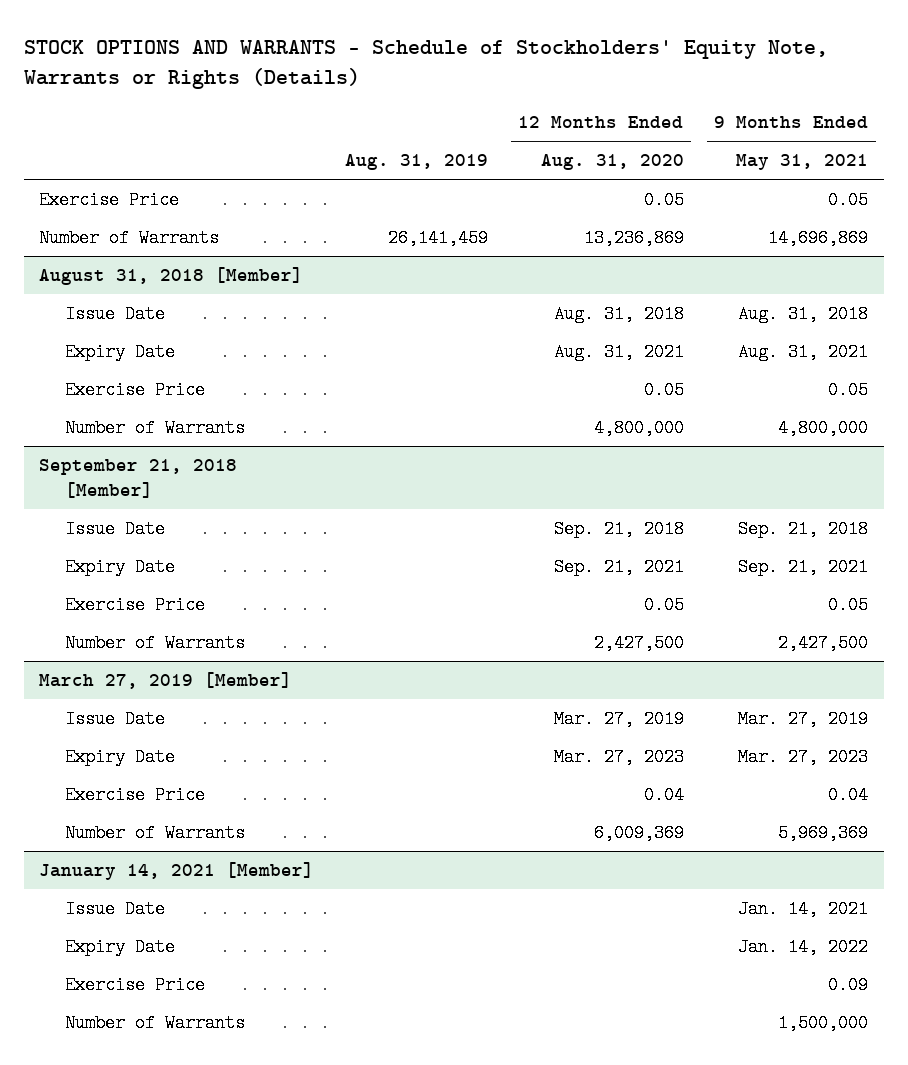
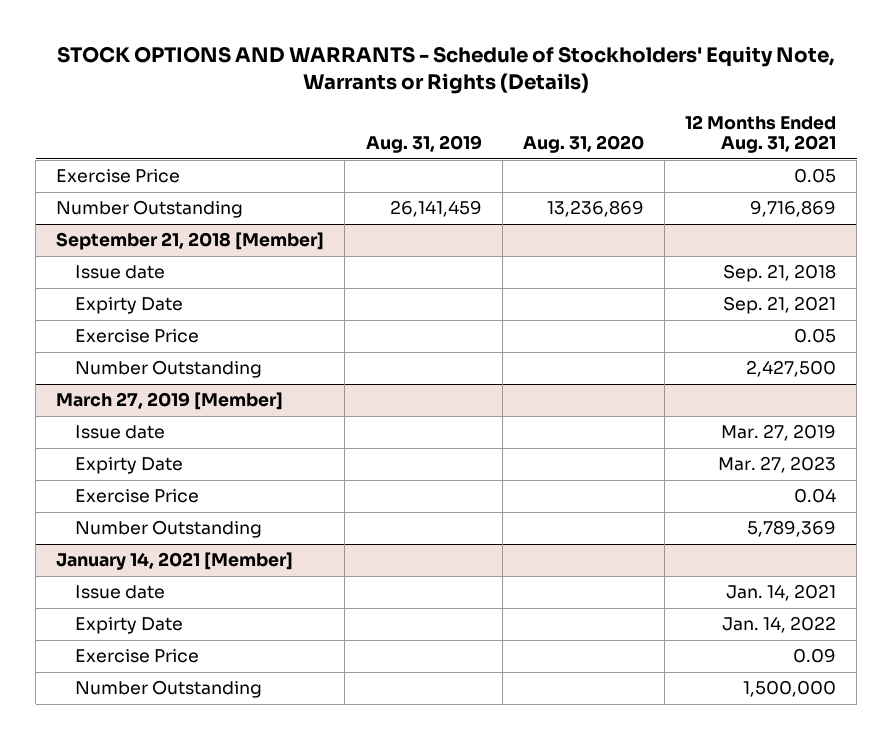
- | Aug. 31, 2019 | 12 Months Ended Aug. 31, 2020 | 9 Months Ended May 31, 2021
+ | Aug. 31, 2019 | Aug. 31, 2020 | 12 Months Ended Aug. 31, 2021
- Number of Warrants | 26,141,459 | 13,236,869 | 14,696,869
- August 31, 2018 [Member]
- Issue Date | | Aug. 31, 2018 | Aug. 31, 2018
- Expiry Date | | Aug. 31, 2021 | Aug. 31, 2021
- Exercise Price | | 0.05 | 0.05
- Number of Warrants | | 4,800,000 | 4,800,000
+ Number Outstanding | 26,141,459 | 13,236,869 | 9,716,869
@ September 21, 2018 [Member]
- Issue Date | | Sep. 21, 2018 | Sep. 21, 2018
- Expiry Date | | Sep. 21, 2021 | Sep. 21, 2021
+ Issue date | | | Sep. 21, 2018
+ Expirty Date | | | Sep. 21, 2021
- Number of Warrants | | 2,427,500 | 2,427,500
+ Number Outstanding | | | 2,427,500
@ March 27, 2019 [Member]
- Issue Date | | Mar. 27, 2019 | Mar. 27, 2019
- Expiry Date | | Mar. 27, 2023 | Mar. 27, 2023
+ Issue date | | | Mar. 27, 2019
+ Expirty Date | | | Mar. 27, 2023
- Number of Warrants | | 6,009,369 | 5,969,369
+ Number Outstanding | | | 5,789,369
@ January 14, 2021 [Member]
- Issue Date | | | Jan. 14, 2021
- Expiry Date | | | Jan. 14, 2022
+ Issue date | | | Jan. 14, 2021
+ Expirty Date | | | Jan. 14, 2022
- Number of Warrants | | | 1,500,000
+ Number Outstanding | | | 1,500,000

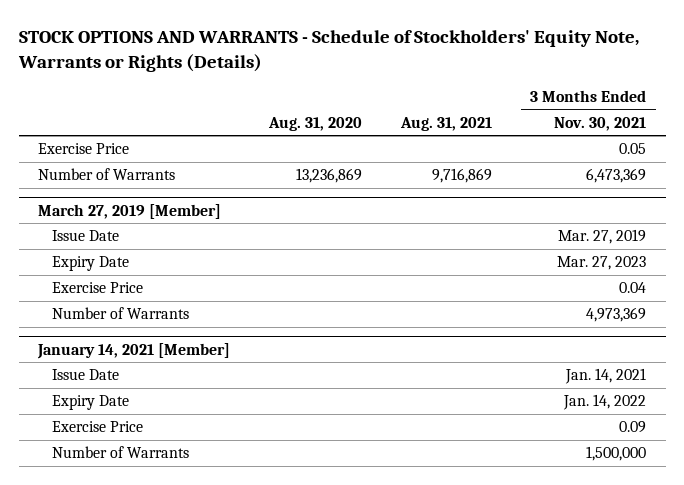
- | Aug. 31, 2019 | Aug. 31, 2020 | 12 Months Ended Aug. 31, 2021
+ | Aug. 31, 2020 | Aug. 31, 2021 | 3 Months Ended Nov. 30, 2021
- Number Outstanding | 26,141,459 | 13,236,869 | 9,716,869
- September 21, 2018 [Member]
- Issue date | | | Sep. 21, 2018
- Expirty Date | | | Sep. 21, 2021
- Exercise Price | | | 0.05
- Number Outstanding | | | 2,427,500
+ Number of Warrants | 13,236,869 | 9,716,869 | 6,473,369
@ March 27, 2019 [Member]
- Issue date | | | Mar. 27, 2019
- Expirty Date | | | Mar. 27, 2023
+ Issue Date | | | Mar. 27, 2019
+ Expiry Date | | | Mar. 27, 2023
- Number Outstanding | | | 5,789,369
+ Number of Warrants | | | 4,973,369
@ January 14, 2021 [Member]
- Issue date | | | Jan. 14, 2021
- Expirty Date | | | Jan. 14, 2022
+ Issue Date | | | Jan. 14, 2021
+ Expiry Date | | | Jan. 14, 2022
- Number Outstanding | | | 1,500,000
+ Number of Warrants | | | 1,500,000

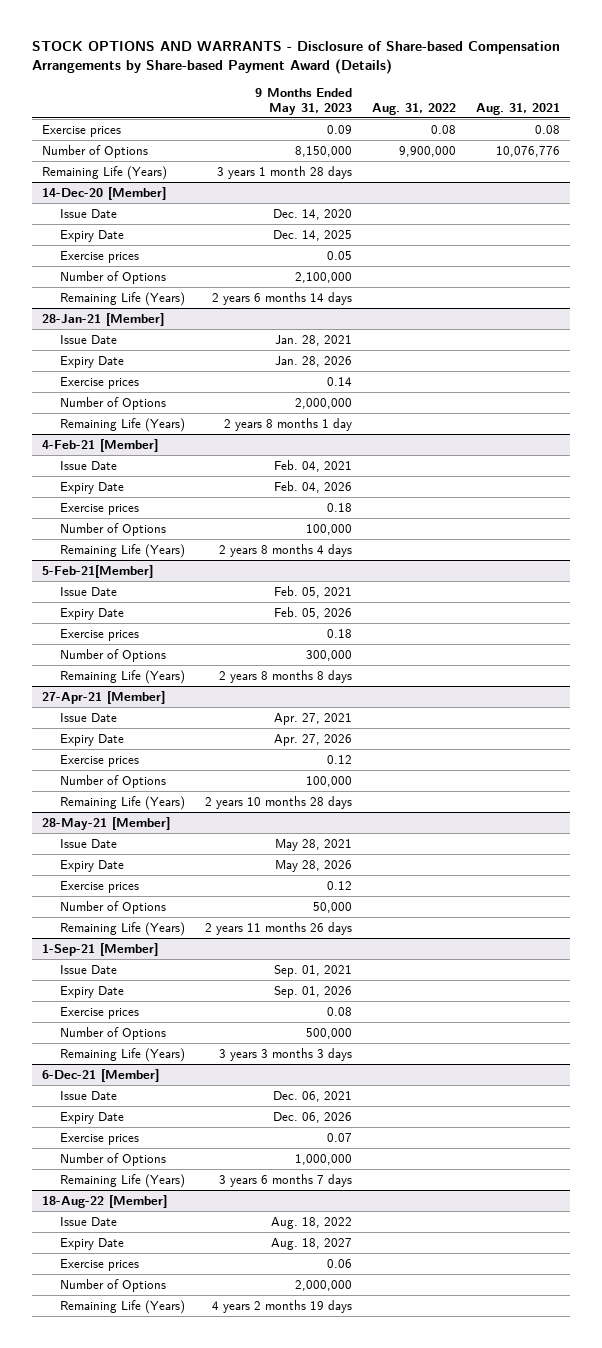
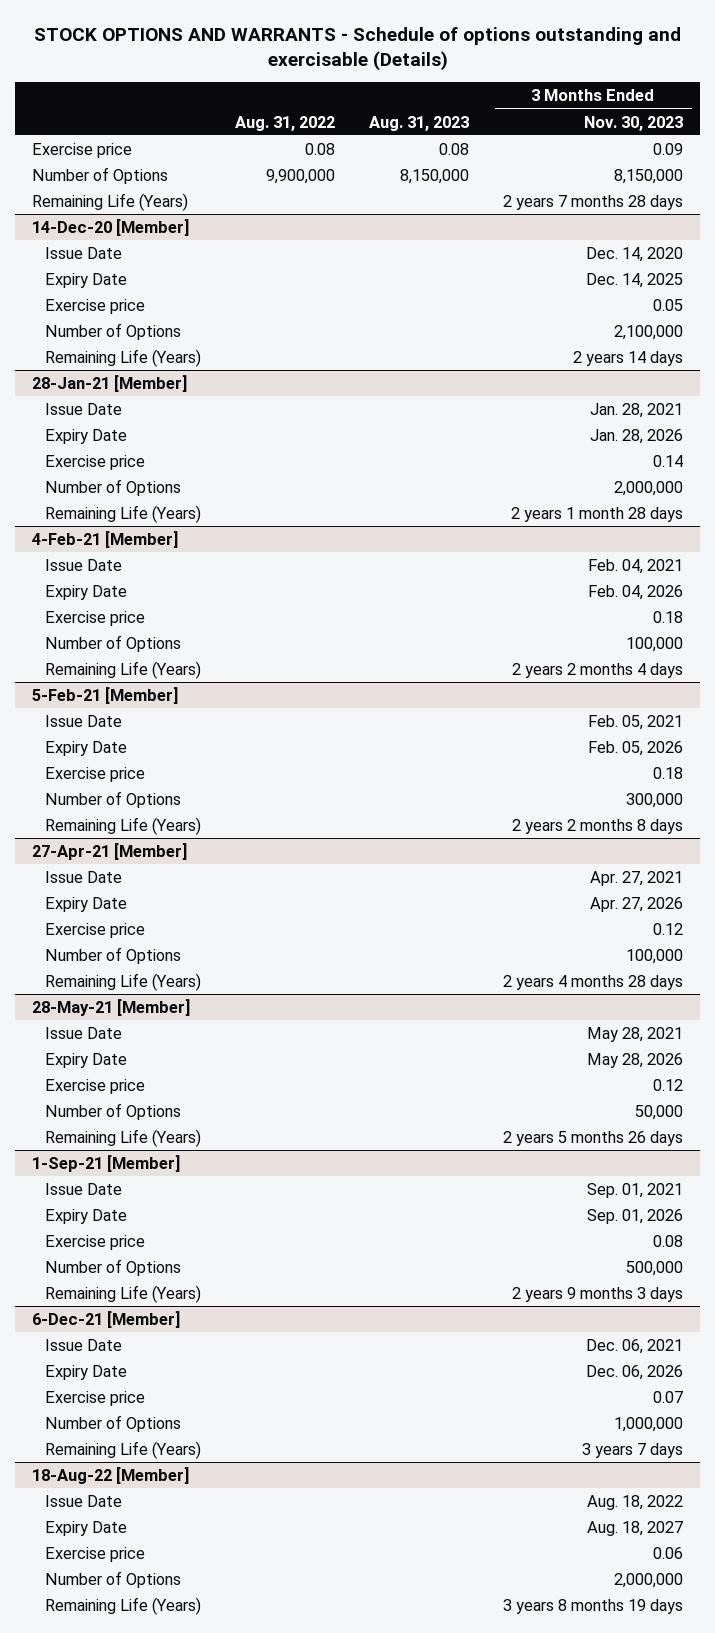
- STOCK OPTIONS AND WARRANTS - Disclosure of Share-based Compensation Arrangements by Share-based Payment Award (Details)
+ STOCK OPTIONS AND WARRANTS - Schedule of options outstanding and exercisable (Details)
- | 9 Months Ended May 31, 2023 | Aug. 31, 2022 | Aug. 31, 2021
+ | Aug. 31, 2022 | Aug. 31, 2023 | 3 Months Ended Nov. 30, 2023
- Exercise prices | 0.09 | 0.08 | 0.08
+ Exercise price | 0.08 | 0.08 | 0.09
@ 14-Dec-20 [Member]
- Exercise prices | 0.05 | |
+ Exercise price | | | 0.05
@ 28-Jan-21 [Member]
- Exercise prices | 0.14 | |
+ Exercise price | | | 0.14
@ 4-Feb-21 [Member]
- Exercise prices | 0.18 | |
+ Exercise price | | | 0.18
- 5-Feb-21[Member]
+ 5-Feb-21 [Member]
- Exercise prices | 0.18 | |
+ Exercise price | | | 0.18
@ 27-Apr-21 [Member]
- Exercise prices | 0.12 | |
+ Exercise price | | | 0.12
@ 28-May-21 [Member]
- Exercise prices | 0.12 | |
+ Exercise price | | | 0.12
@ 1-Sep-21 [Member]
- Exercise prices | 0.08 | |
+ Exercise price | | | 0.08
@ 6-Dec-21 [Member]
- Exercise prices | 0.07 | |
+ Exercise price | | | 0.07
@ 18-Aug-22 [Member]
- Exercise prices | 0.06 | |
+ Exercise price | | | 0.06

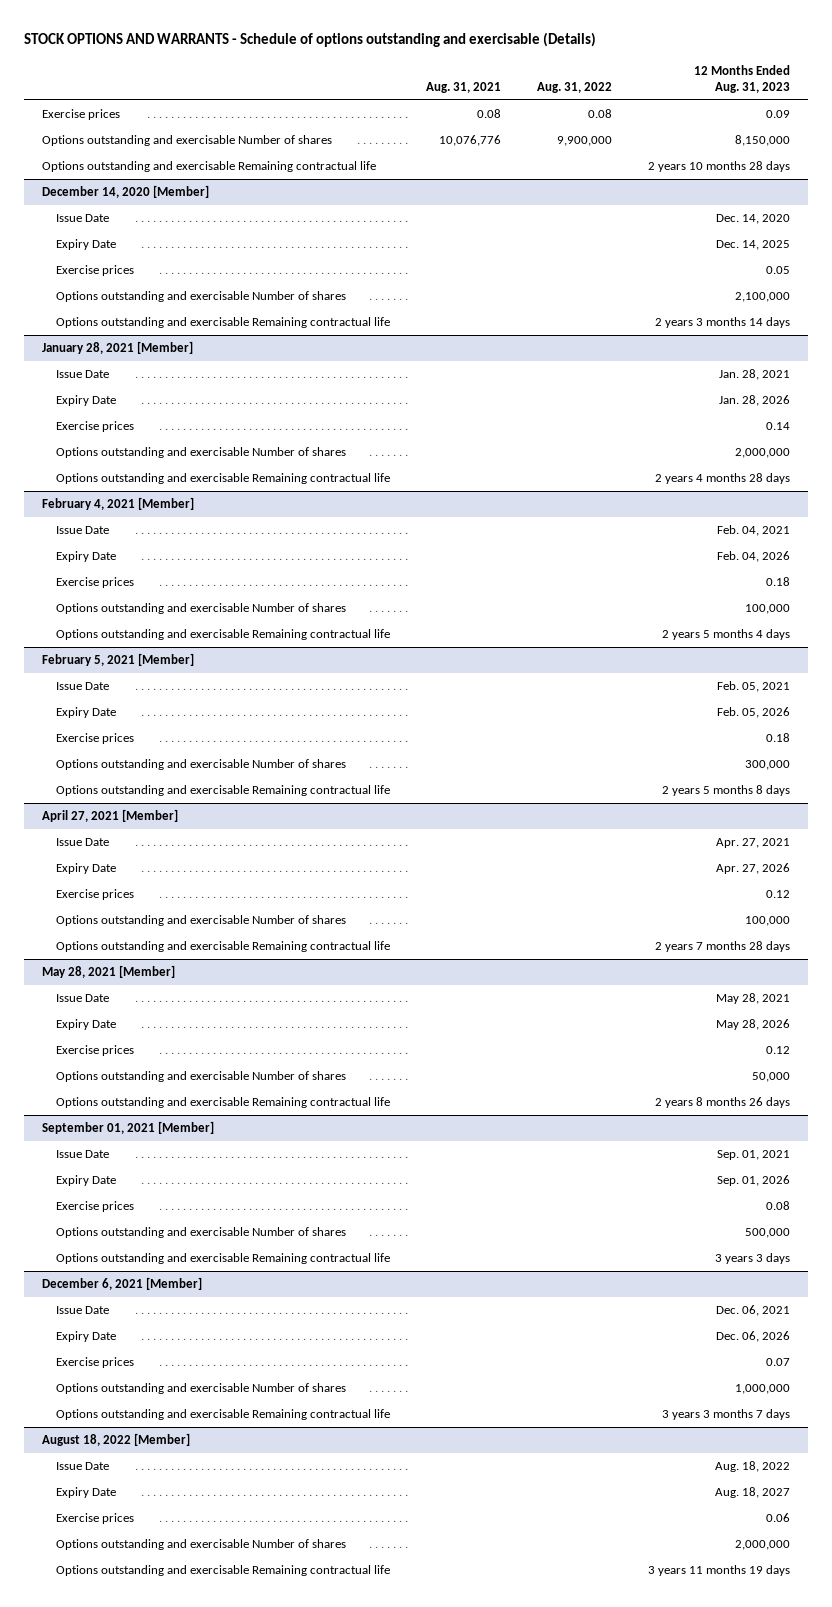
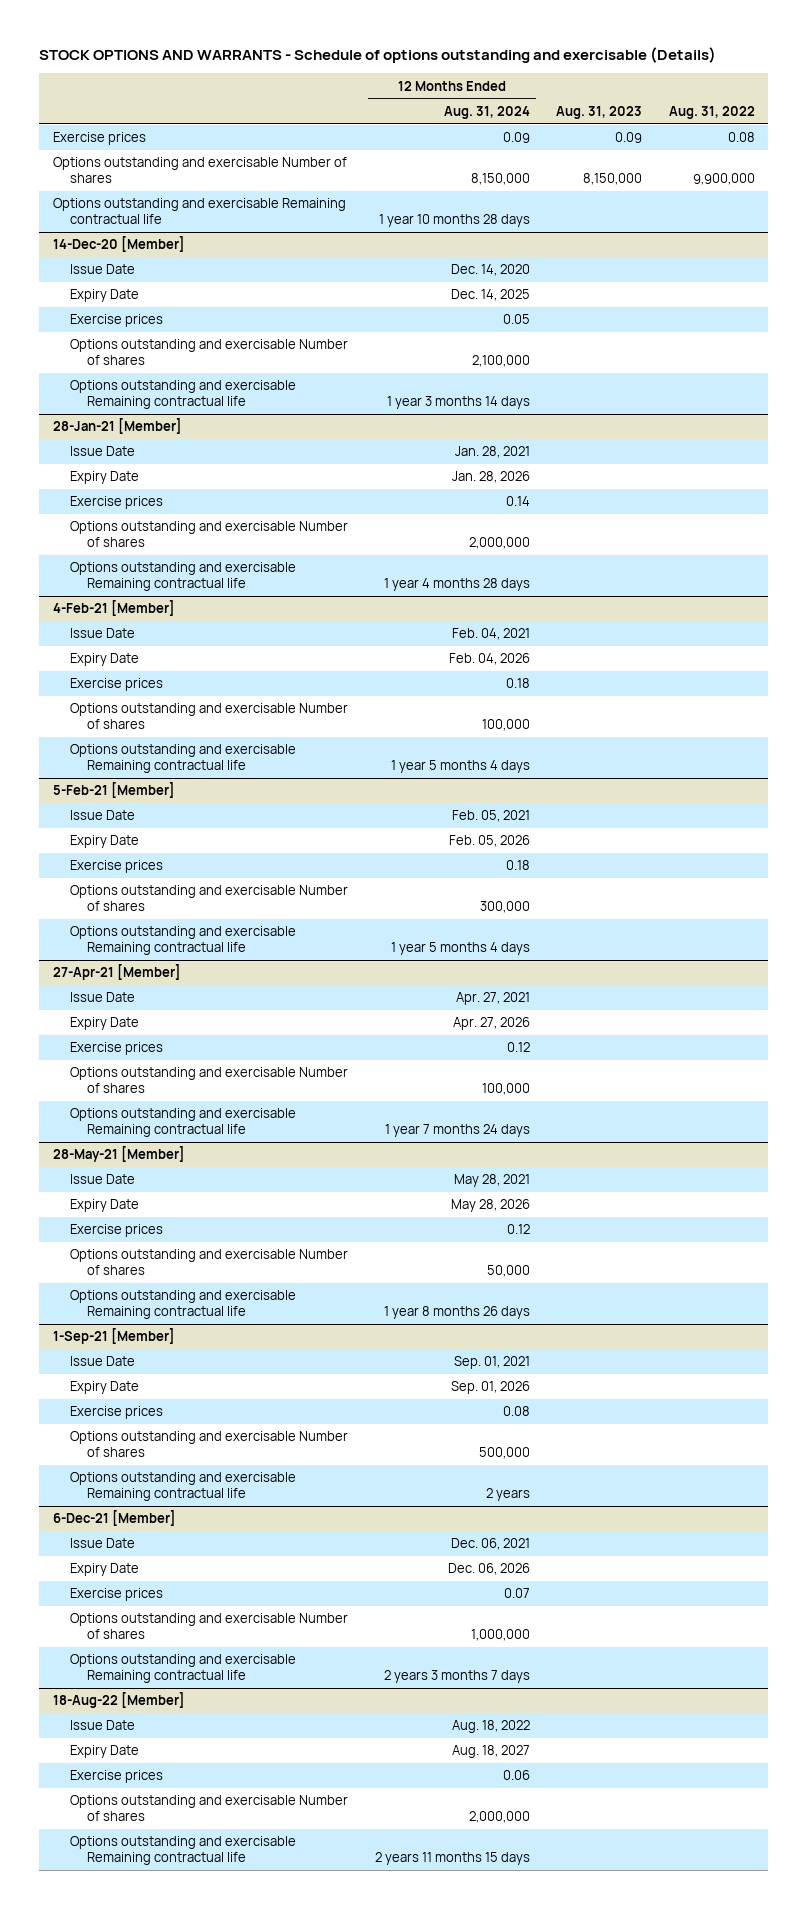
- | Aug. 31, 2021 | Aug. 31, 2022 | 12 Months Ended Aug. 31, 2023
+ | 12 Months Ended Aug. 31, 2024 | Aug. 31, 2023 | Aug. 31, 2022
- December 14, 2020 [Member]
+ 14-Dec-20 [Member]
- January 28, 2021 [Member]
+ 28-Jan-21 [Member]
- February 4, 2021 [Member]
+ 4-Feb-21 [Member]
- February 5, 2021 [Member]
+ 5-Feb-21 [Member]
- April 27, 2021 [Member]
+ 27-Apr-21 [Member]
- May 28, 2021 [Member]
+ 28-May-21 [Member]
- September 01, 2021 [Member]
+ 1-Sep-21 [Member]
- December 6, 2021 [Member]
+ 6-Dec-21 [Member]
- August 18, 2022 [Member]
+ 18-Aug-22 [Member]

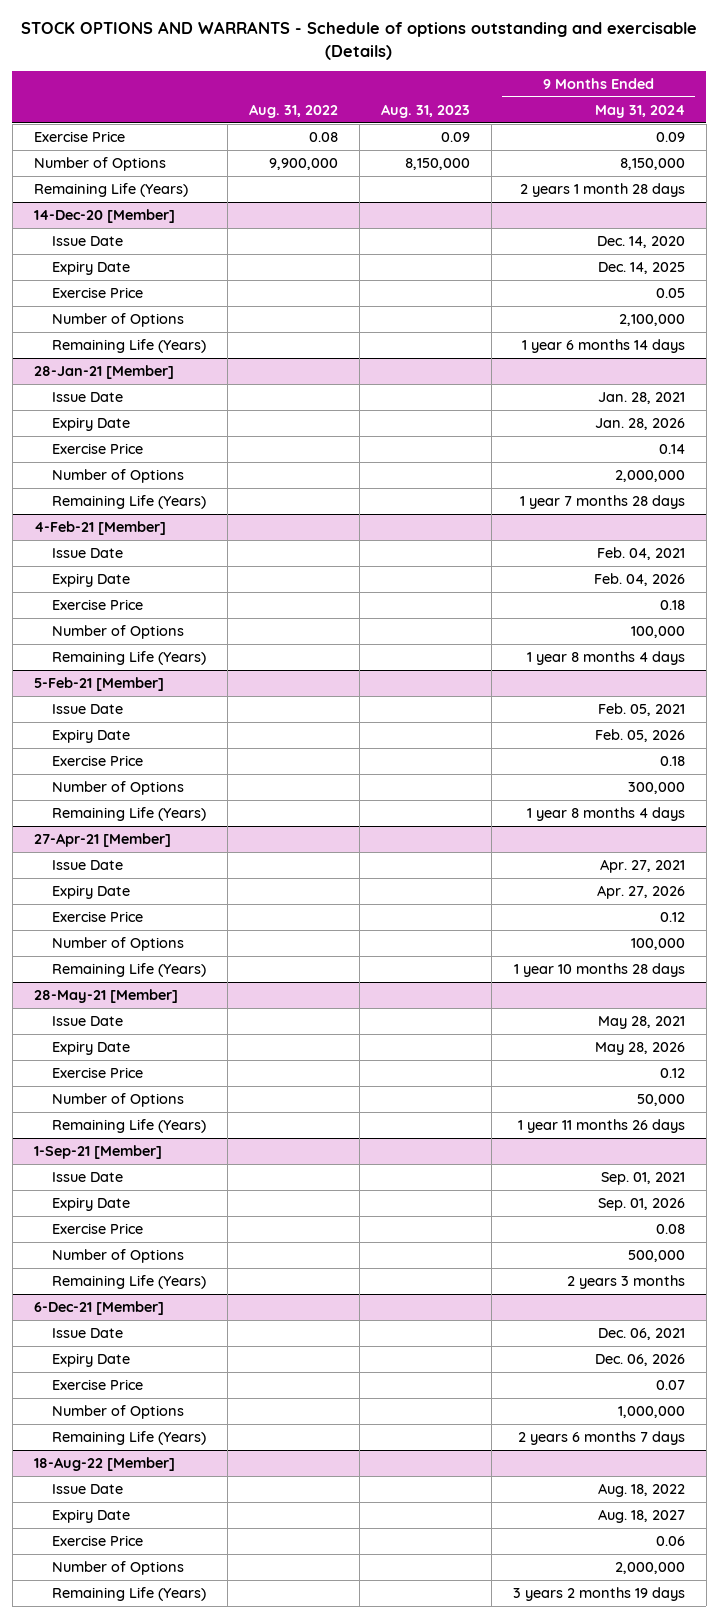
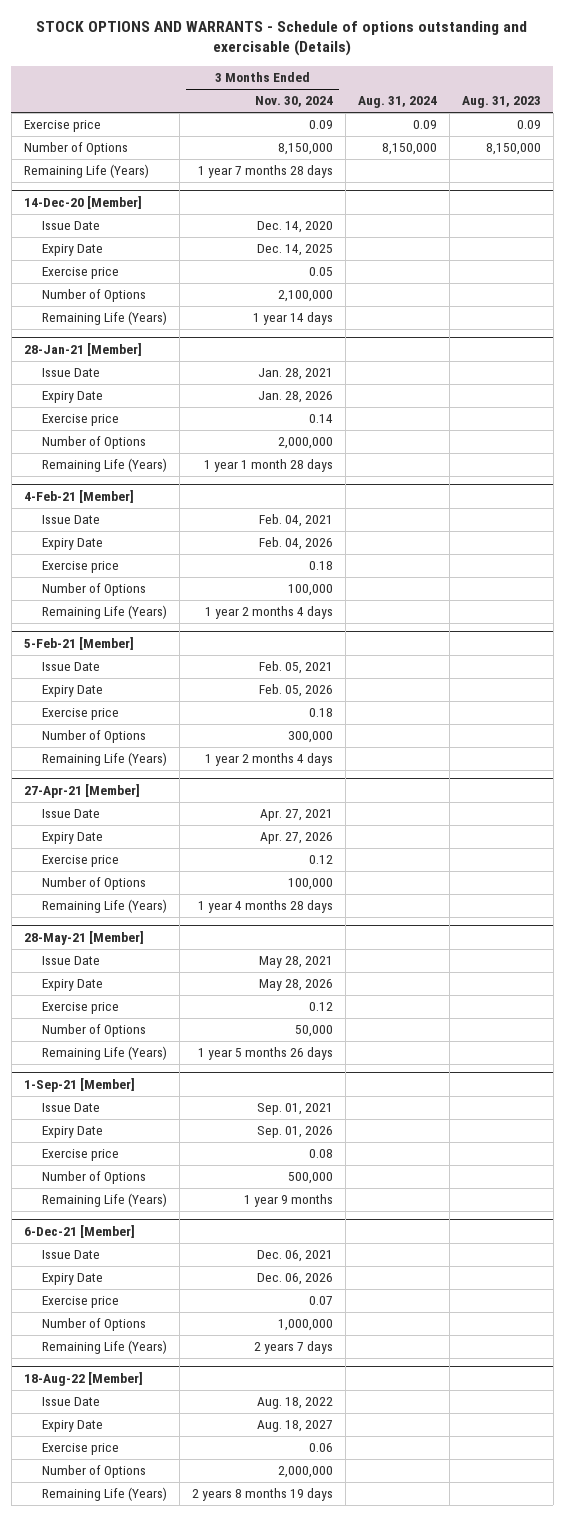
- | Aug. 31, 2022 | Aug. 31, 2023 | 9 Months Ended May 31, 2024
+ | 3 Months Ended Nov. 30, 2024 | Aug. 31, 2024 | Aug. 31, 2023
- Exercise Price | 0.08 | 0.09 | 0.09
+ Exercise price | 0.09 | 0.09 | 0.09
@ 14-Dec-20 [Member]
- Exercise Price | | | 0.05
+ Exercise price | 0.05 | |
@ 28-Jan-21 [Member]
- Exercise Price | | | 0.14
+ Exercise price | 0.14 | |
@ 4-Feb-21 [Member]
- Exercise Price | | | 0.18
+ Exercise price | 0.18 | |
@ 5-Feb-21 [Member]
- Exercise Price | | | 0.18
+ Exercise price | 0.18 | |
@ 27-Apr-21 [Member]
- Exercise Price | | | 0.12
+ Exercise price | 0.12 | |
@ 28-May-21 [Member]
- Exercise Price | | | 0.12
+ Exercise price | 0.12 | |
@ 1-Sep-21 [Member]
- Exercise Price | | | 0.08
+ Exercise price | 0.08 | |
@ 6-Dec-21 [Member]
- Exercise Price | | | 0.07
+ Exercise price | 0.07 | |
@ 18-Aug-22 [Member]
- Exercise Price | | | 0.06
+ Exercise price | 0.06 | |

